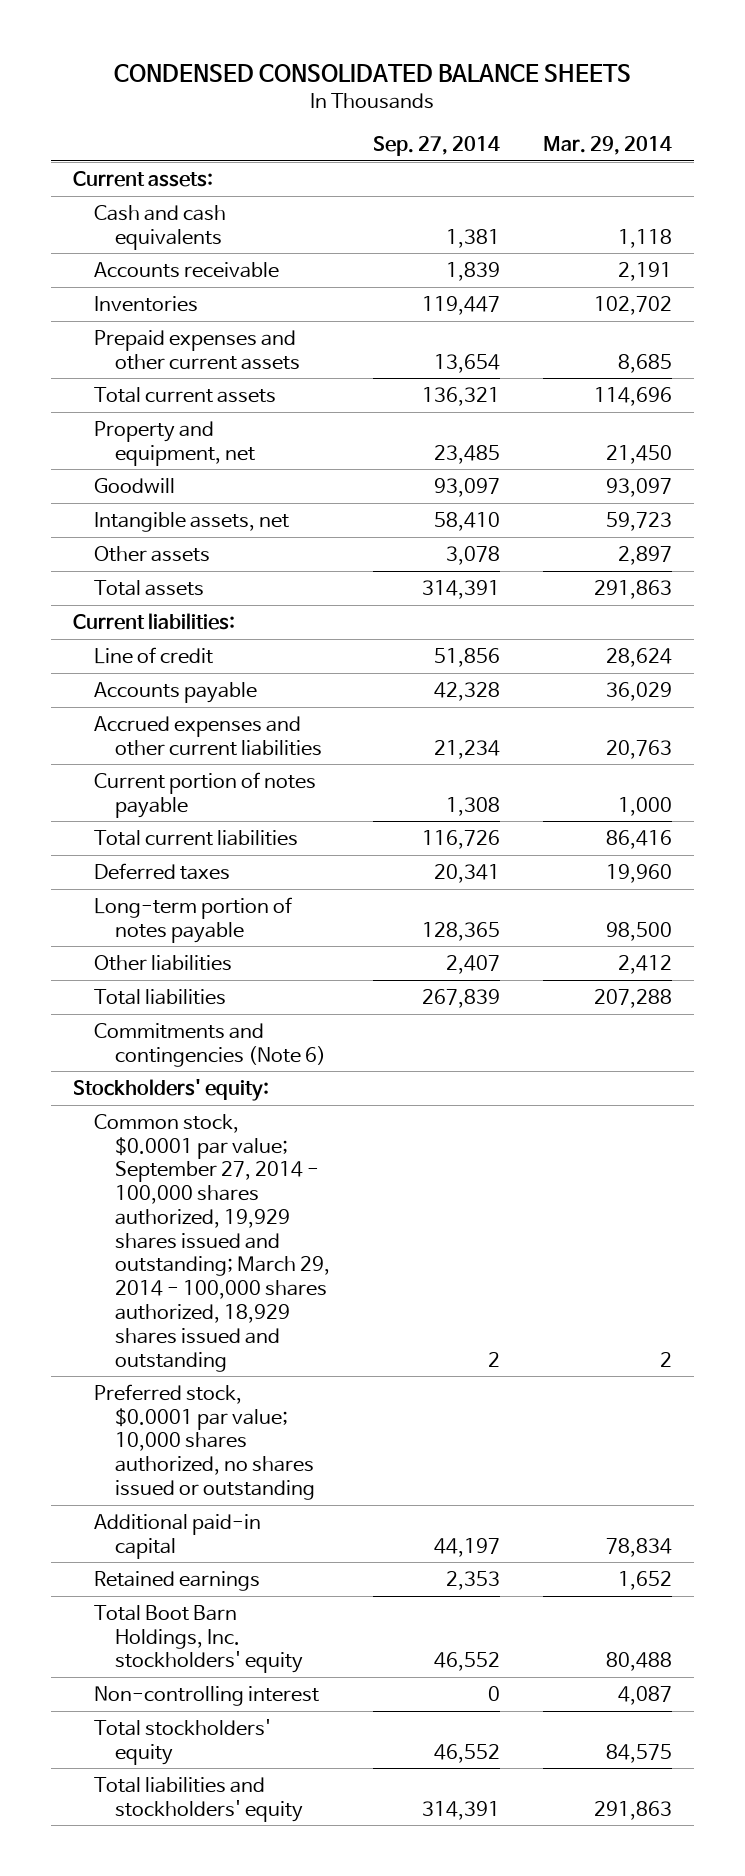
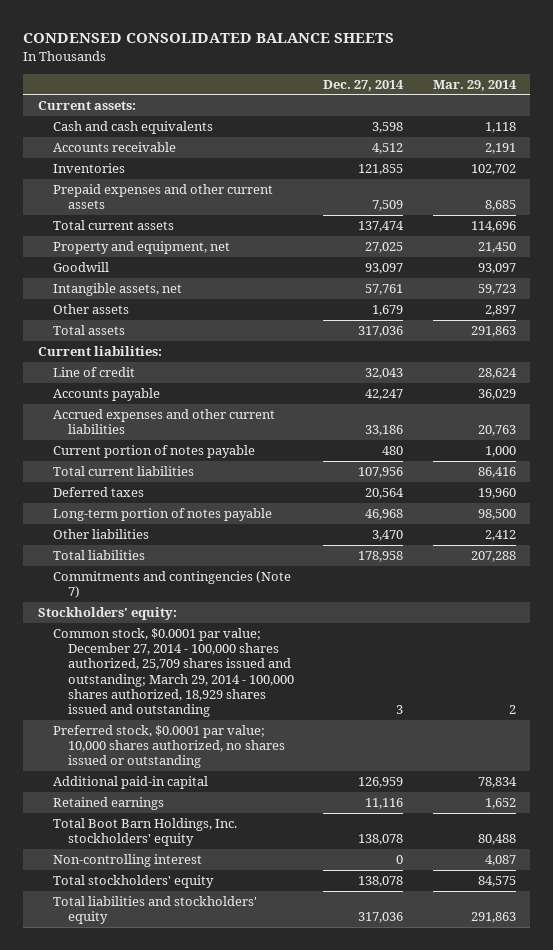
- | Sep. 27, 2014 | Mar. 29, 2014
+ | Dec. 27, 2014 | Mar. 29, 2014
- Commitments and contingencies (Note 6)
+ Commitments and contingencies (Note 7)
- Common stock, $0.0001 par value; September 27, 2014 - 100,000 shares authorized, 19,929 shares issued and outstanding; March 29, 2014 - 100,000 shares authorized, 18,929 shares issued and outstanding | 2 | 2
+ Common stock, $0.0001 par value; December 27, 2014 - 100,000 shares authorized, 25,709 shares issued and outstanding; March 29, 2014 - 100,000 shares authorized, 18,929 shares issued and outstanding | 3 | 2

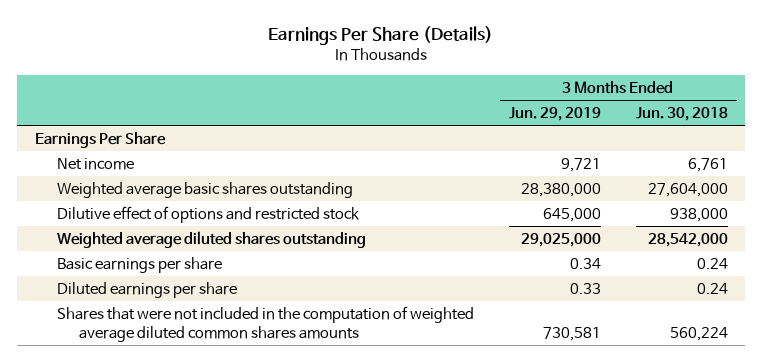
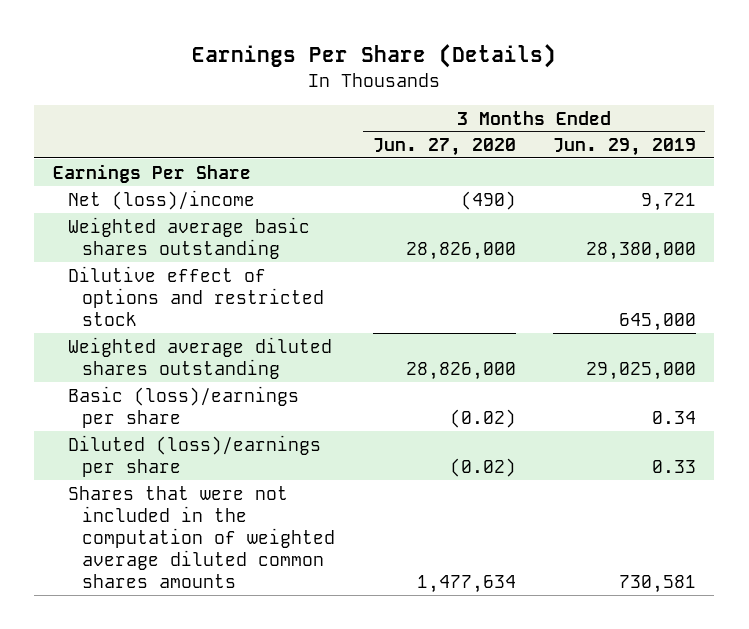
- | 3 Months Ended Jun. 29, 2019 | 3 Months Ended Jun. 30, 2018
+ | 3 Months Ended Jun. 27, 2020 | 3 Months Ended Jun. 29, 2019
- Net income | 9,721 | 6,761
+ Net (loss)/income | (490) | 9,721
- Basic earnings per share | 0.34 | 0.24
- Diluted earnings per share | 0.33 | 0.24
+ Basic (loss)/earnings per share | (0.02) | 0.34
+ Diluted (loss)/earnings per share | (0.02) | 0.33

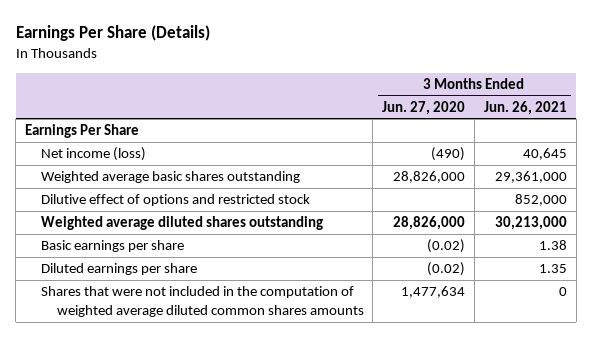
- | 3 Months Ended Jun. 27, 2020 | 3 Months Ended Jun. 29, 2019
+ | 3 Months Ended Jun. 27, 2020 | 3 Months Ended Jun. 26, 2021
- Net (loss)/income | (490) | 9,721
+ Net income (loss) | (490) | 40,645
- Basic (loss)/earnings per share | (0.02) | 0.34
- Diluted (loss)/earnings per share | (0.02) | 0.33
+ Basic earnings per share | (0.02) | 1.38
+ Diluted earnings per share | (0.02) | 1.35

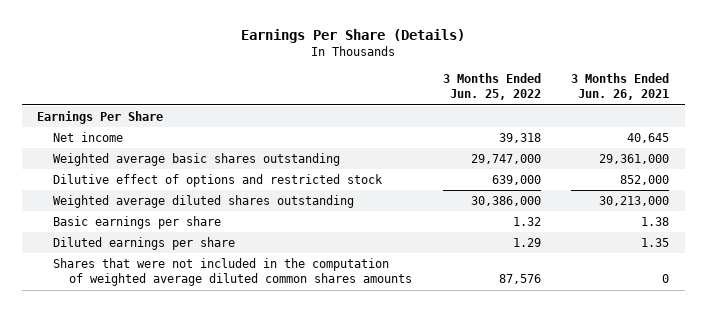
- | 3 Months Ended Jun. 27, 2020 | 3 Months Ended Jun. 26, 2021
+ | 3 Months Ended Jun. 25, 2022 | 3 Months Ended Jun. 26, 2021
- Net income (loss) | (490) | 40,645
+ Net income | 39,318 | 40,645

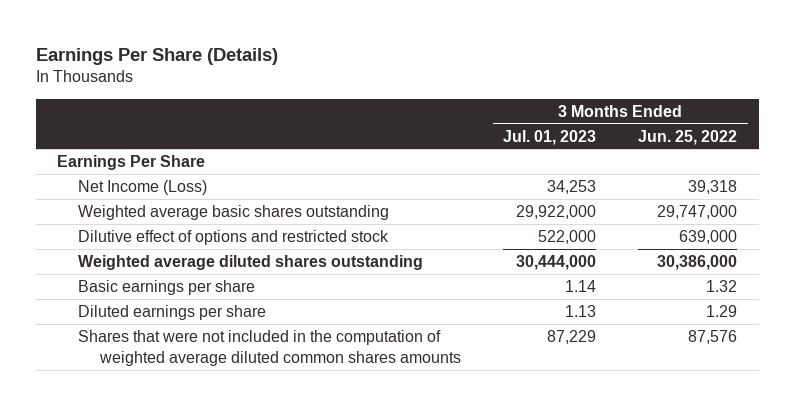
- | 3 Months Ended Jun. 25, 2022 | 3 Months Ended Jun. 26, 2021
+ | 3 Months Ended Jul. 01, 2023 | 3 Months Ended Jun. 25, 2022
- Net income | 39,318 | 40,645
+ Net Income (Loss) | 34,253 | 39,318

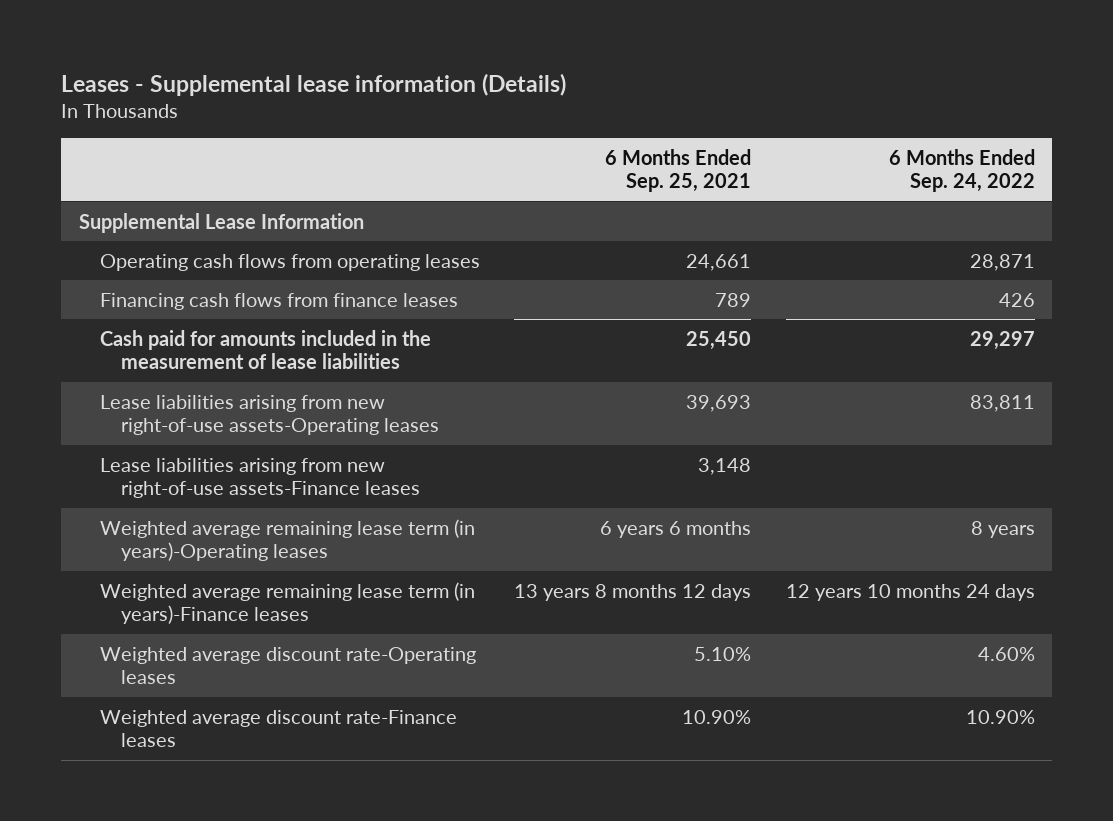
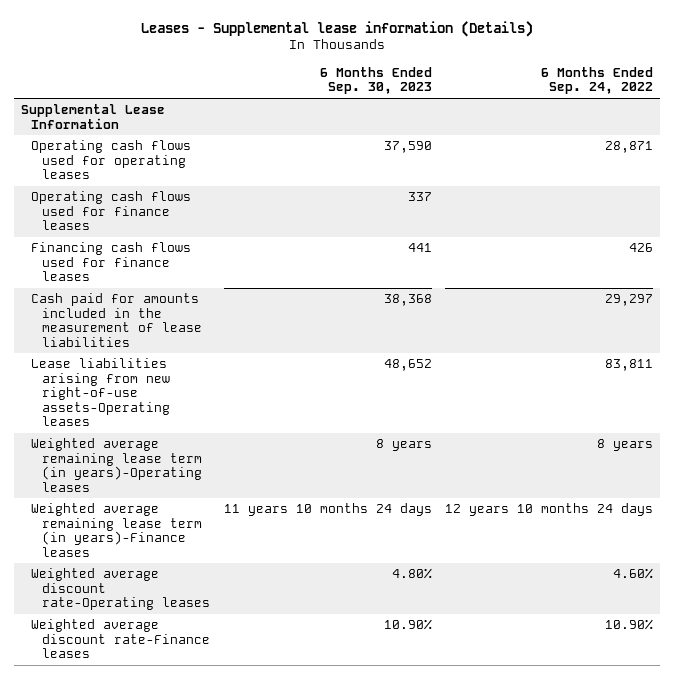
- | 6 Months Ended Sep. 25, 2021 | 6 Months Ended Sep. 24, 2022
+ | 6 Months Ended Sep. 30, 2023 | 6 Months Ended Sep. 24, 2022
- Operating cash flows from operating leases | 24,661 | 28,871
- Financing cash flows from finance leases | 789 | 426
+ Operating cash flows used for operating leases | 37,590 | 28,871
+ Operating cash flows used for finance leases | 337 |
+ Financing cash flows used for finance leases | 441 | 426
- Lease liabilities arising from new right-of-use assets-Finance leases | 3,148 |

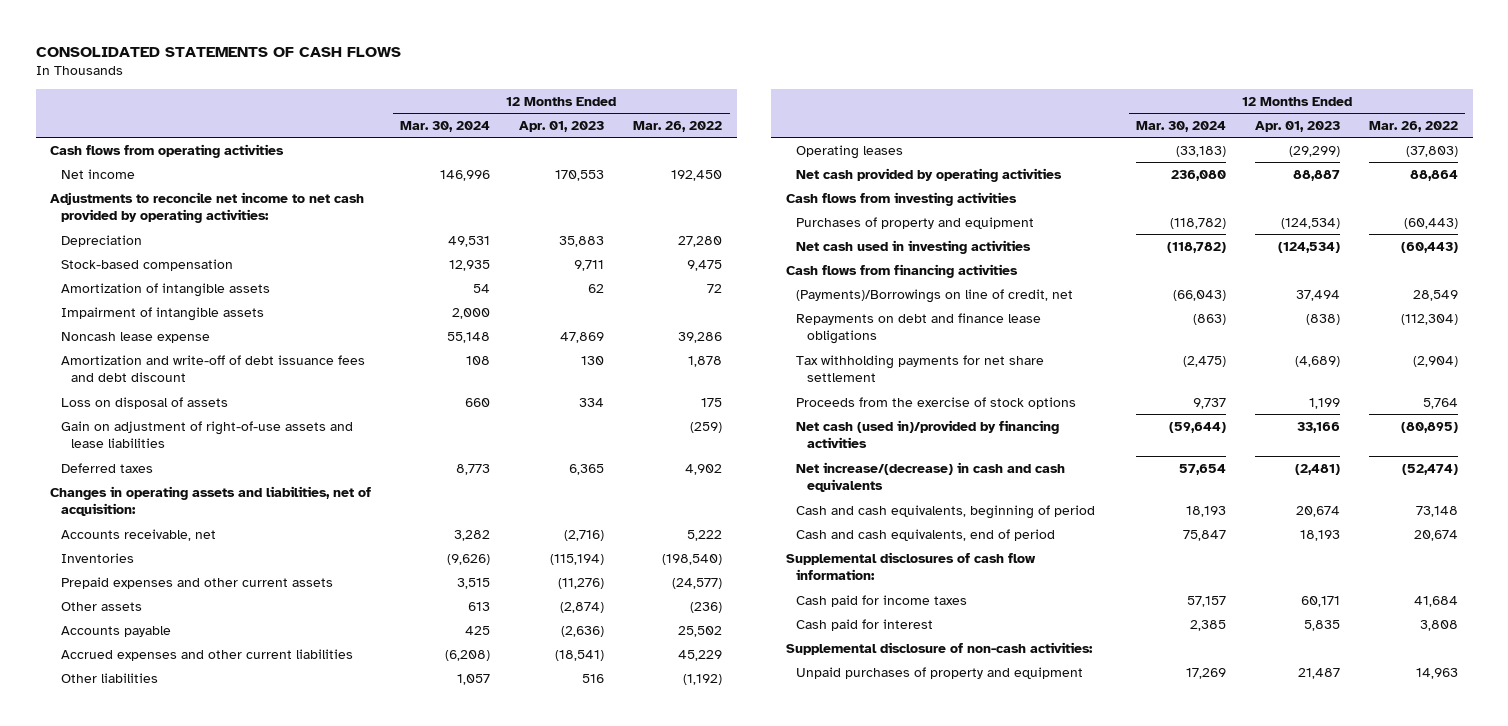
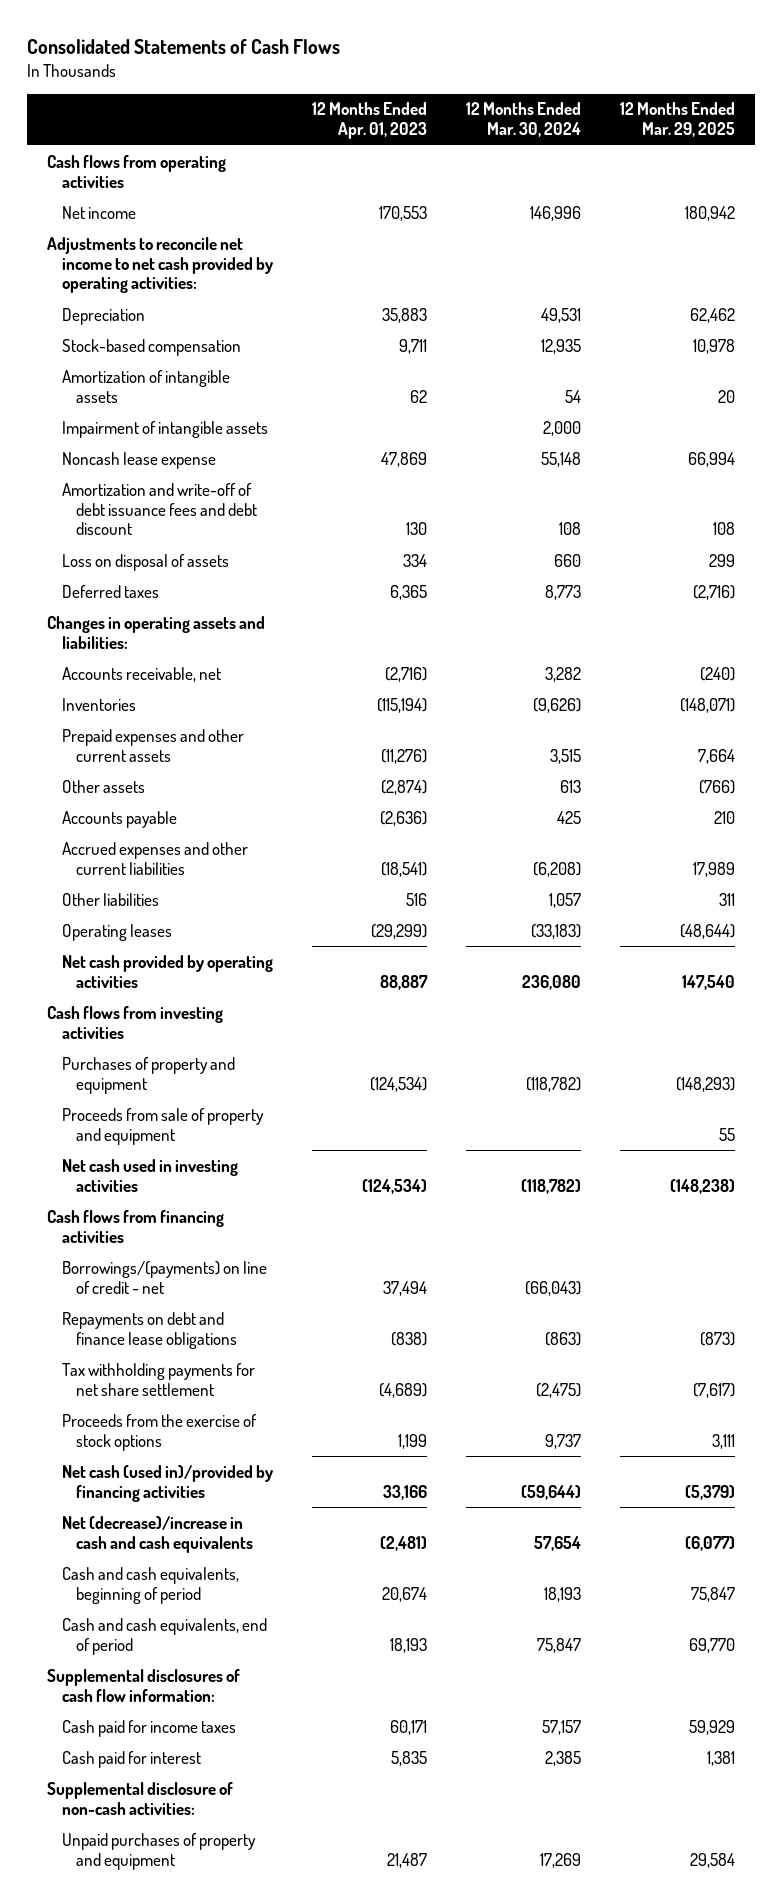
- CONSOLIDATED STATEMENTS OF CASH FLOWS
+ Consolidated Statements of Cash Flows
- | 12 Months Ended Mar. 30, 2024 | 12 Months Ended Apr. 01, 2023 | 12 Months Ended Mar. 26, 2022
+ | 12 Months Ended Apr. 01, 2023 | 12 Months Ended Mar. 30, 2024 | 12 Months Ended Mar. 29, 2025
- Gain on adjustment of right-of-use assets and lease liabilities | | | (259)
- Changes in operating assets and liabilities, net of acquisition:
+ Changes in operating assets and liabilities:
+ Proceeds from sale of property and equipment | | | 55
- (Payments)/Borrowings on line of credit, net | (66,043) | 37,494 | 28,549
+ Borrowings/(payments) on line of credit - net | 37,494 | (66,043) |
- Net increase/(decrease) in cash and cash equivalents | 57,654 | (2,481) | (52,474)
+ Net (decrease)/increase in cash and cash equivalents | (2,481) | 57,654 | (6,077)

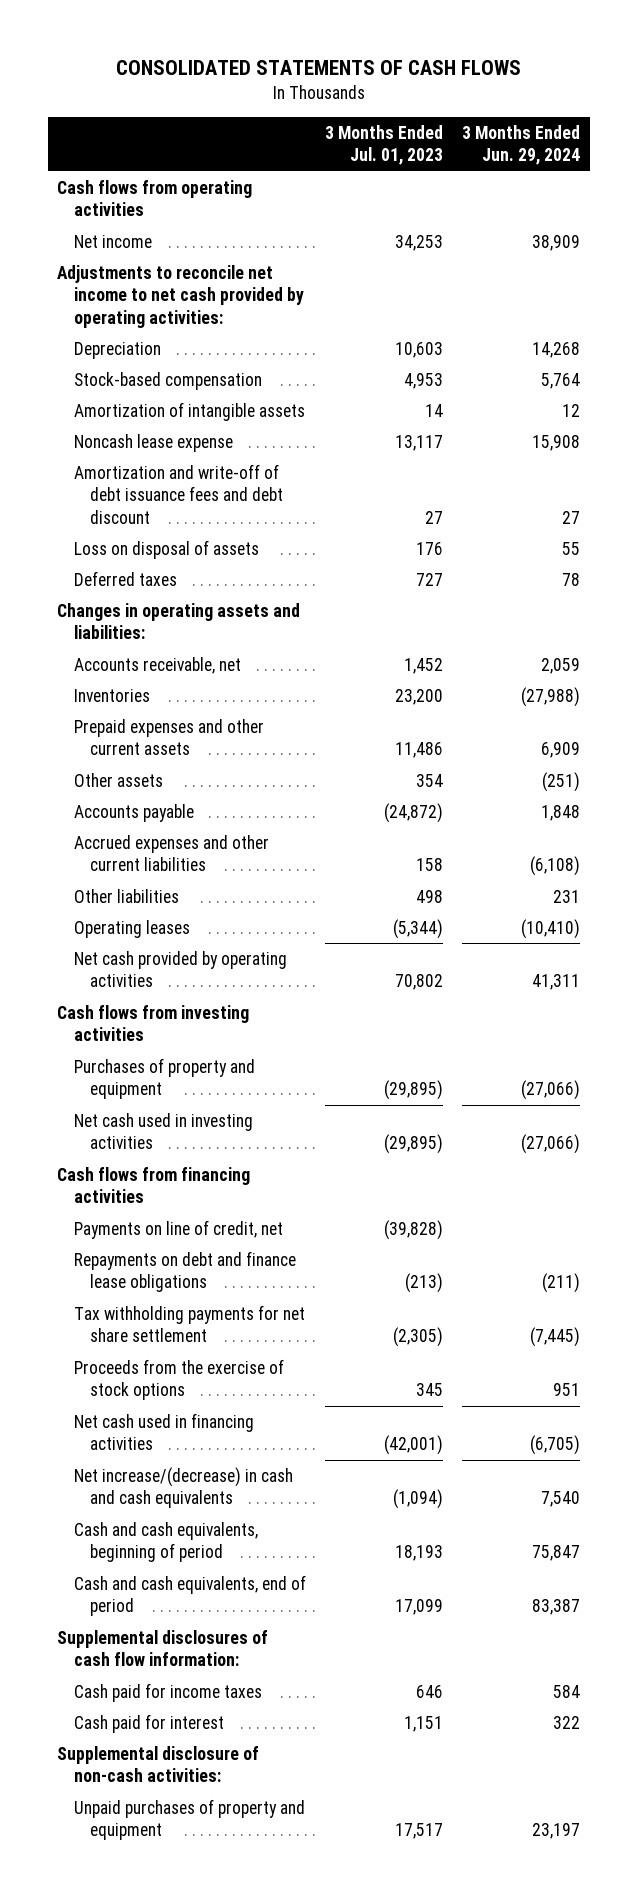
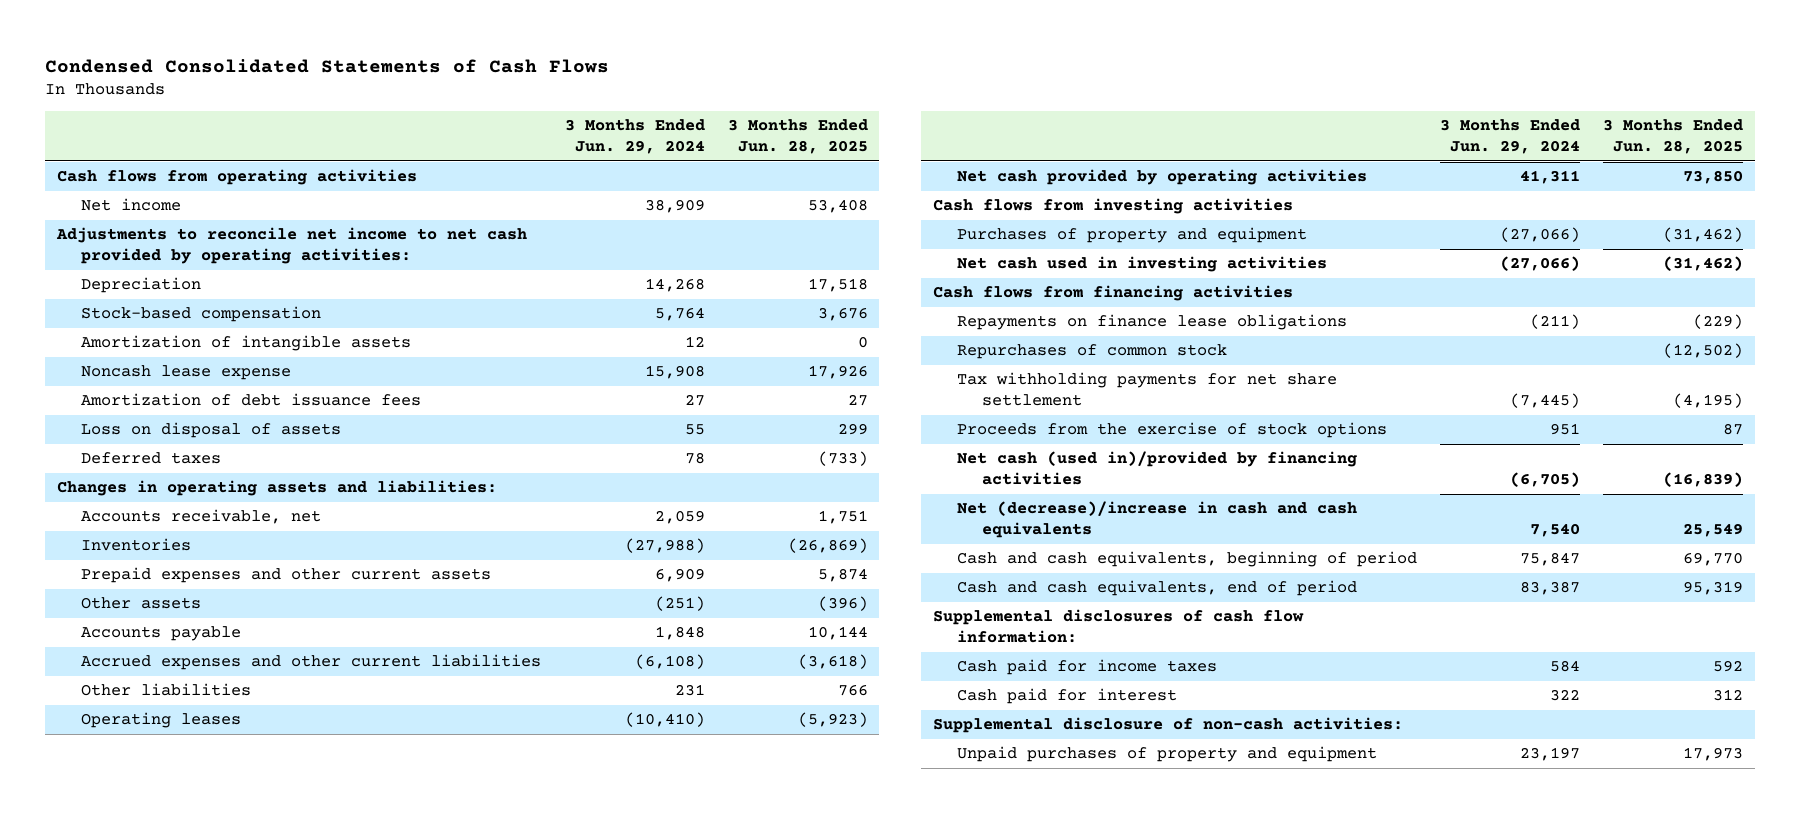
- CONSOLIDATED STATEMENTS OF CASH FLOWS
+ Condensed Consolidated Statements of Cash Flows
- | 3 Months Ended Jul. 01, 2023 | 3 Months Ended Jun. 29, 2024
+ | 3 Months Ended Jun. 29, 2024 | 3 Months Ended Jun. 28, 2025
- Amortization and write-off of debt issuance fees and debt discount | 27 | 27
+ Amortization of debt issuance fees | 27 | 27
- Payments on line of credit, net | (39,828) |
- Repayments on debt and finance lease obligations | (213) | (211)
+ Repayments on finance lease obligations | (211) | (229)
+ Repurchases of common stock | | (12,502)
- Net cash used in financing activities | (42,001) | (6,705)
- Net increase/(decrease) in cash and cash equivalents | (1,094) | 7,540
+ Net cash (used in)/provided by financing activities | (6,705) | (16,839)
+ Net (decrease)/increase in cash and cash equivalents | 7,540 | 25,549

